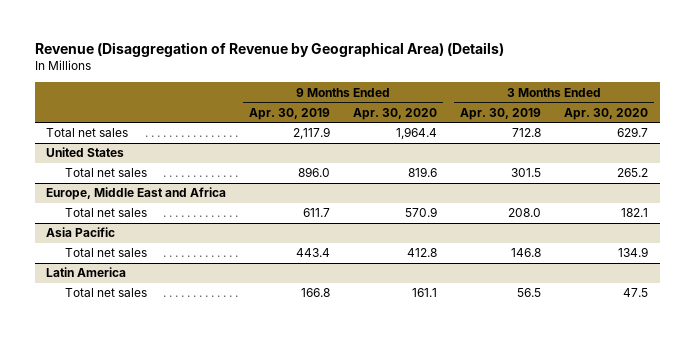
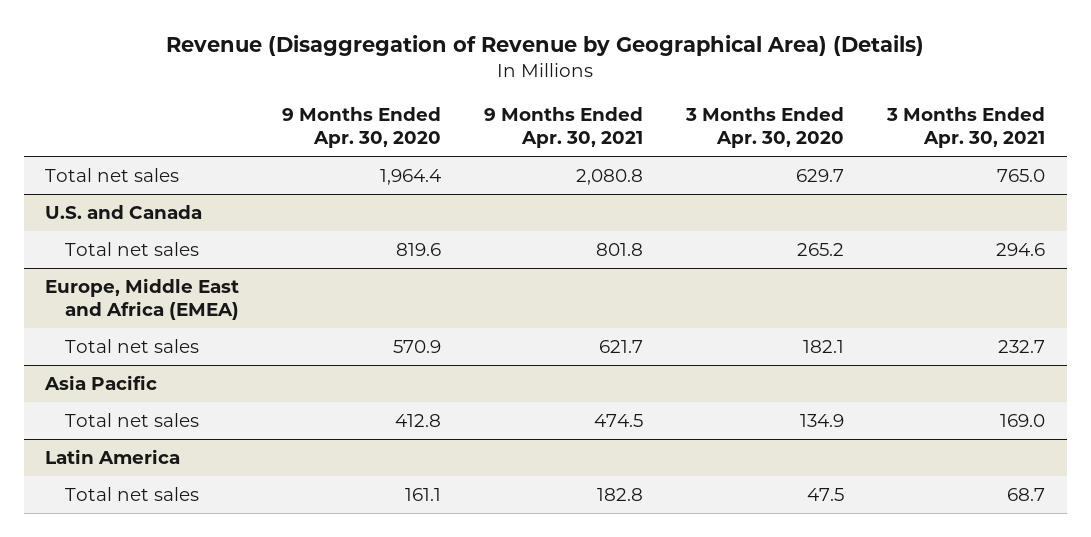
- | 9 Months Ended Apr. 30, 2019 | 9 Months Ended Apr. 30, 2020 | 3 Months Ended Apr. 30, 2019 | 3 Months Ended Apr. 30, 2020
+ | 9 Months Ended Apr. 30, 2020 | 9 Months Ended Apr. 30, 2021 | 3 Months Ended Apr. 30, 2020 | 3 Months Ended Apr. 30, 2021
- United States
+ U.S. and Canada
- Europe, Middle East and Africa
+ Europe, Middle East and Africa (EMEA)

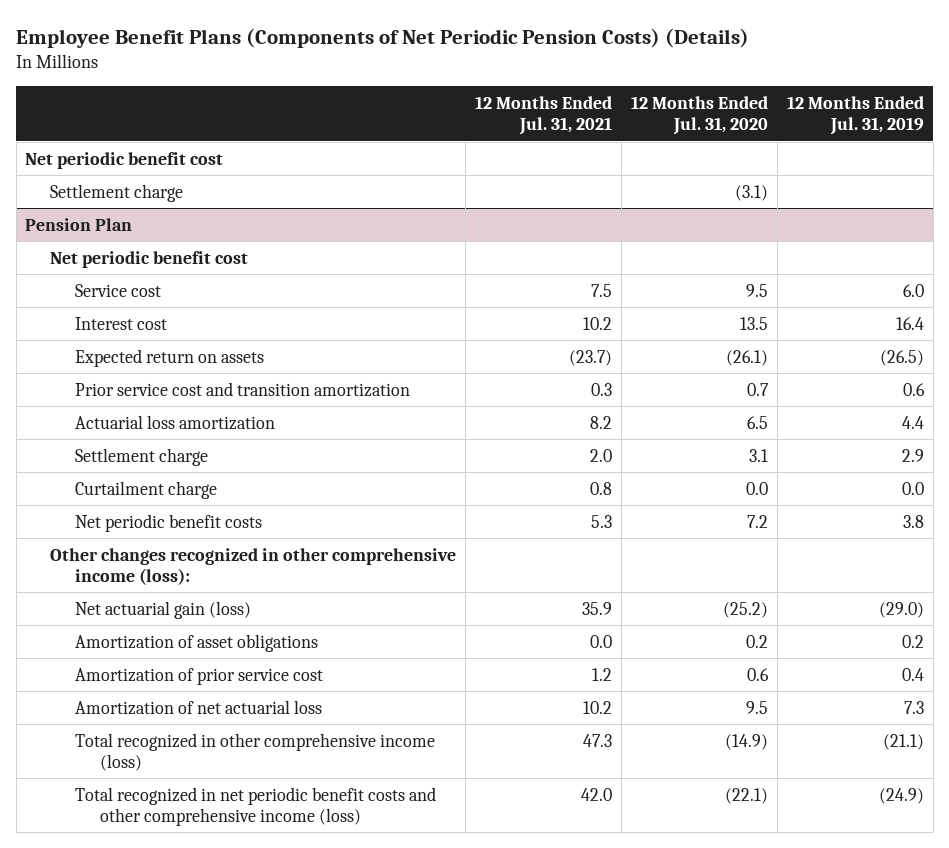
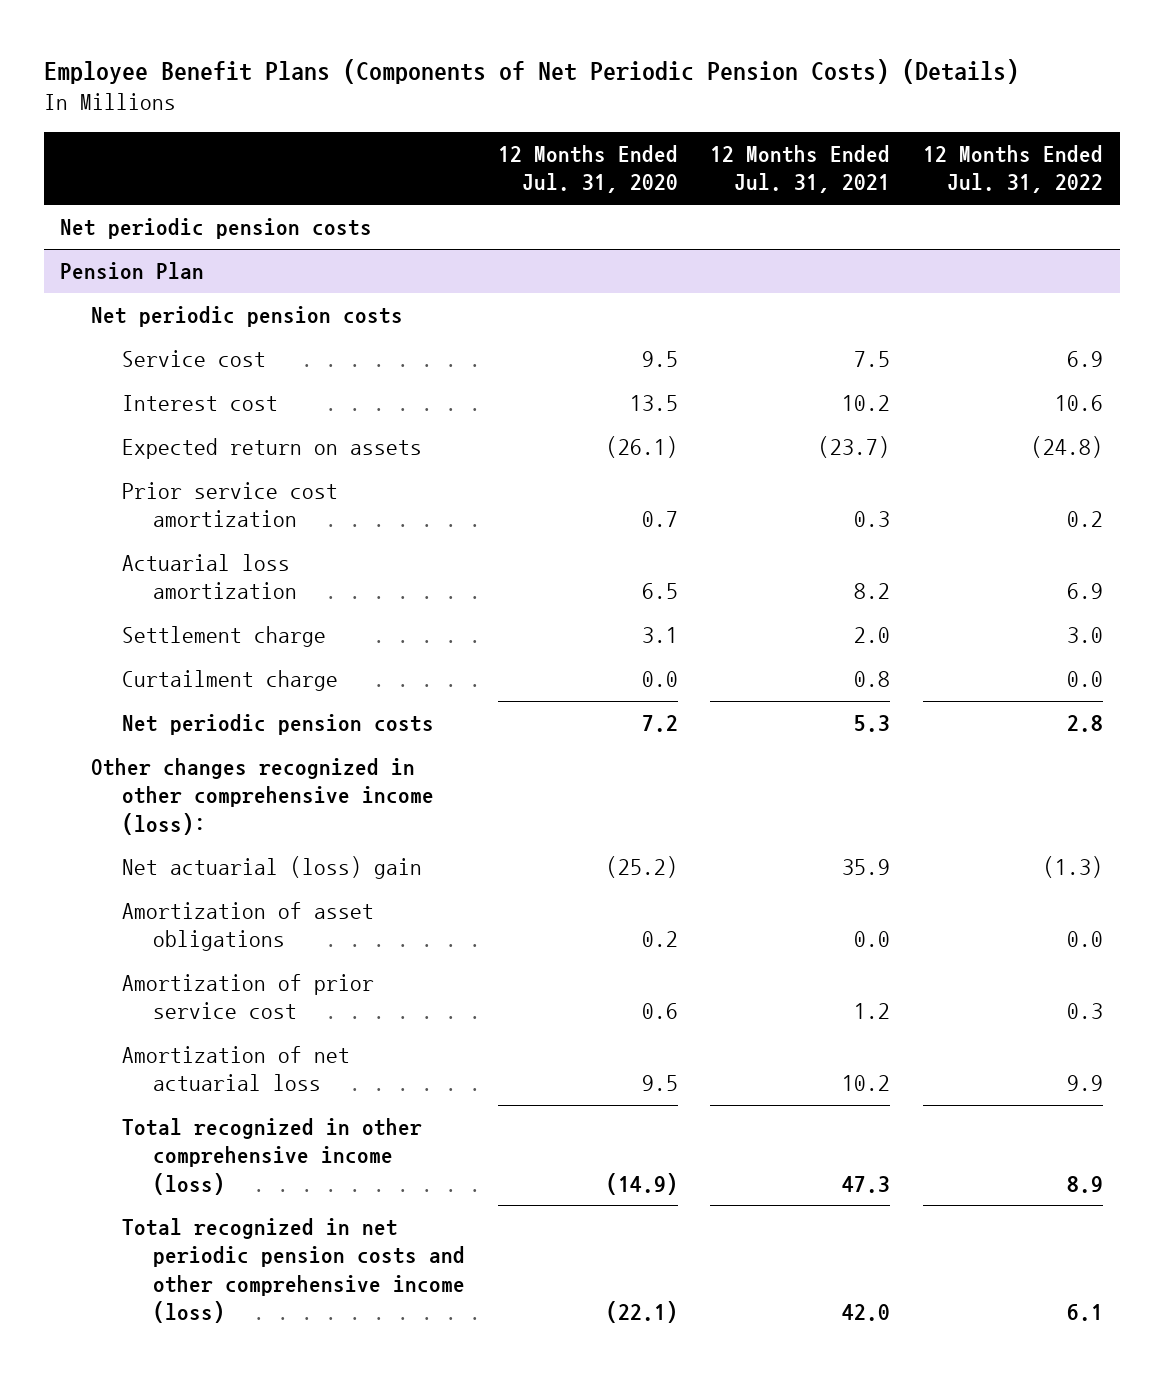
- | 12 Months Ended Jul. 31, 2021 | 12 Months Ended Jul. 31, 2020 | 12 Months Ended Jul. 31, 2019
+ | 12 Months Ended Jul. 31, 2020 | 12 Months Ended Jul. 31, 2021 | 12 Months Ended Jul. 31, 2022
- Net periodic benefit cost
- Settlement charge | | (3.1) |
+ Net periodic pension costs
@ Pension Plan
- Net periodic benefit cost
+ Net periodic pension costs
- Prior service cost and transition amortization | 0.3 | 0.7 | 0.6
+ Prior service cost amortization | 0.7 | 0.3 | 0.2
- Net periodic benefit costs | 5.3 | 7.2 | 3.8
+ Net periodic pension costs | 7.2 | 5.3 | 2.8
- Net actuarial gain (loss) | 35.9 | (25.2) | (29.0)
+ Net actuarial (loss) gain | (25.2) | 35.9 | (1.3)
- Total recognized in net periodic benefit costs and other comprehensive income (loss) | 42.0 | (22.1) | (24.9)
+ Total recognized in net periodic pension costs and other comprehensive income (loss) | (22.1) | 42.0 | 6.1

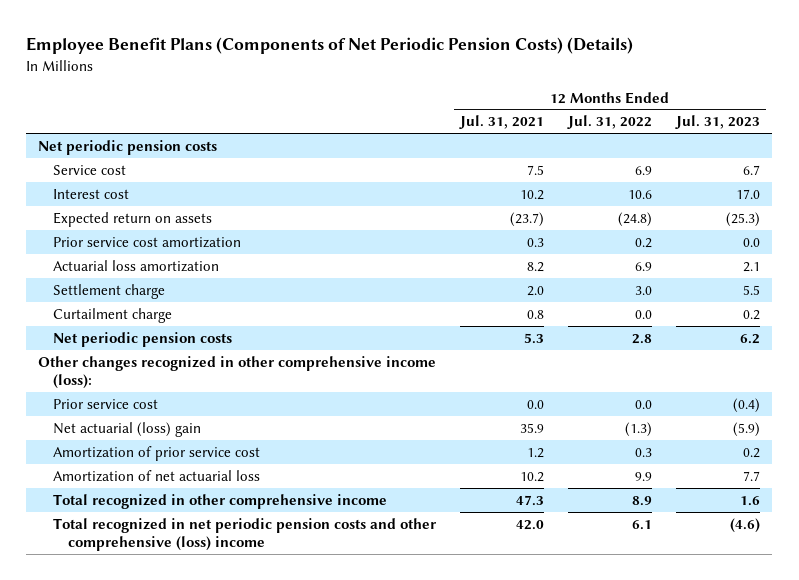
- | 12 Months Ended Jul. 31, 2020 | 12 Months Ended Jul. 31, 2021 | 12 Months Ended Jul. 31, 2022
+ | 12 Months Ended Jul. 31, 2021 | 12 Months Ended Jul. 31, 2022 | 12 Months Ended Jul. 31, 2023
- Pension Plan
- Net periodic pension costs
+ Prior service cost | 0.0 | 0.0 | (0.4)
- Amortization of asset obligations | 0.2 | 0.0 | 0.0
- Total recognized in other comprehensive income (loss) | (14.9) | 47.3 | 8.9
- Total recognized in net periodic pension costs and other comprehensive income (loss) | (22.1) | 42.0 | 6.1
+ Total recognized in other comprehensive income | 47.3 | 8.9 | 1.6
+ Total recognized in net periodic pension costs and other comprehensive (loss) income | 42.0 | 6.1 | (4.6)

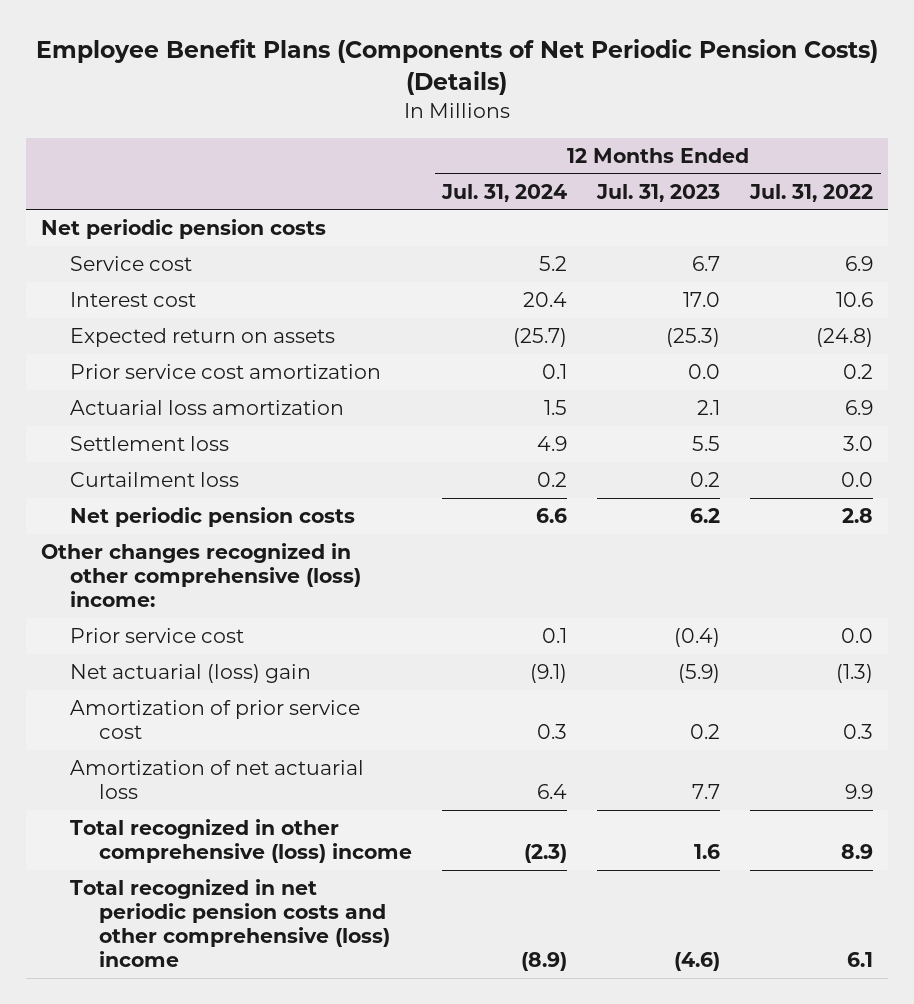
- | 12 Months Ended Jul. 31, 2021 | 12 Months Ended Jul. 31, 2022 | 12 Months Ended Jul. 31, 2023
+ | 12 Months Ended Jul. 31, 2024 | 12 Months Ended Jul. 31, 2023 | 12 Months Ended Jul. 31, 2022
- Settlement charge | 2.0 | 3.0 | 5.5
- Curtailment charge | 0.8 | 0.0 | 0.2
+ Settlement loss | 4.9 | 5.5 | 3.0
+ Curtailment loss | 0.2 | 0.2 | 0.0
- Other changes recognized in other comprehensive income (loss):
+ Other changes recognized in other comprehensive (loss) income:
- Total recognized in other comprehensive income | 47.3 | 8.9 | 1.6
+ Total recognized in other comprehensive (loss) income | (2.3) | 1.6 | 8.9

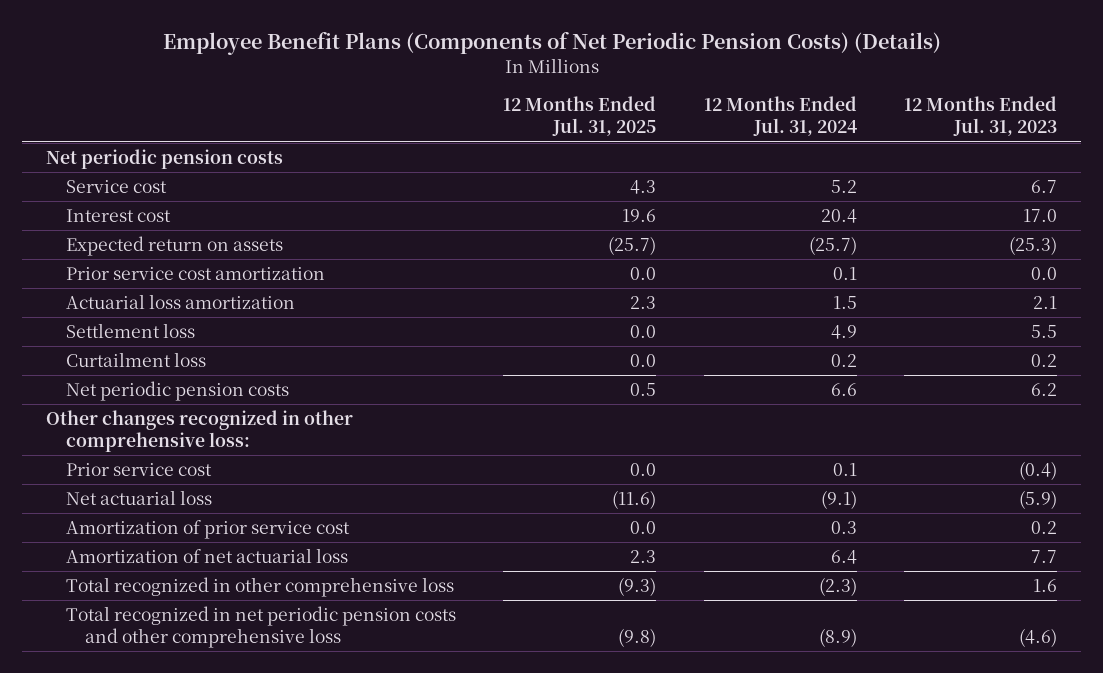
- | 12 Months Ended Jul. 31, 2024 | 12 Months Ended Jul. 31, 2023 | 12 Months Ended Jul. 31, 2022
+ | 12 Months Ended Jul. 31, 2025 | 12 Months Ended Jul. 31, 2024 | 12 Months Ended Jul. 31, 2023
- Other changes recognized in other comprehensive (loss) income:
+ Other changes recognized in other comprehensive loss:
- Net actuarial (loss) gain | (9.1) | (5.9) | (1.3)
+ Net actuarial loss | (11.6) | (9.1) | (5.9)
- Total recognized in other comprehensive (loss) income | (2.3) | 1.6 | 8.9
- Total recognized in net periodic pension costs and other comprehensive (loss) income | (8.9) | (4.6) | 6.1
+ Total recognized in other comprehensive loss | (9.3) | (2.3) | 1.6
+ Total recognized in net periodic pension costs and other comprehensive loss | (9.8) | (8.9) | (4.6)

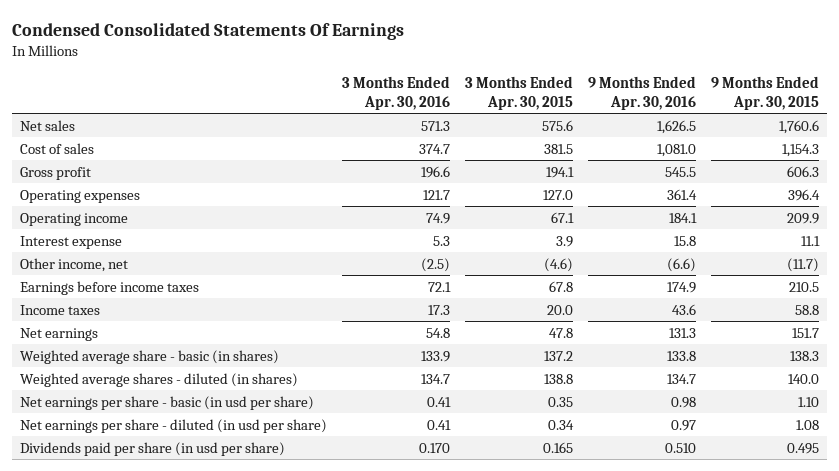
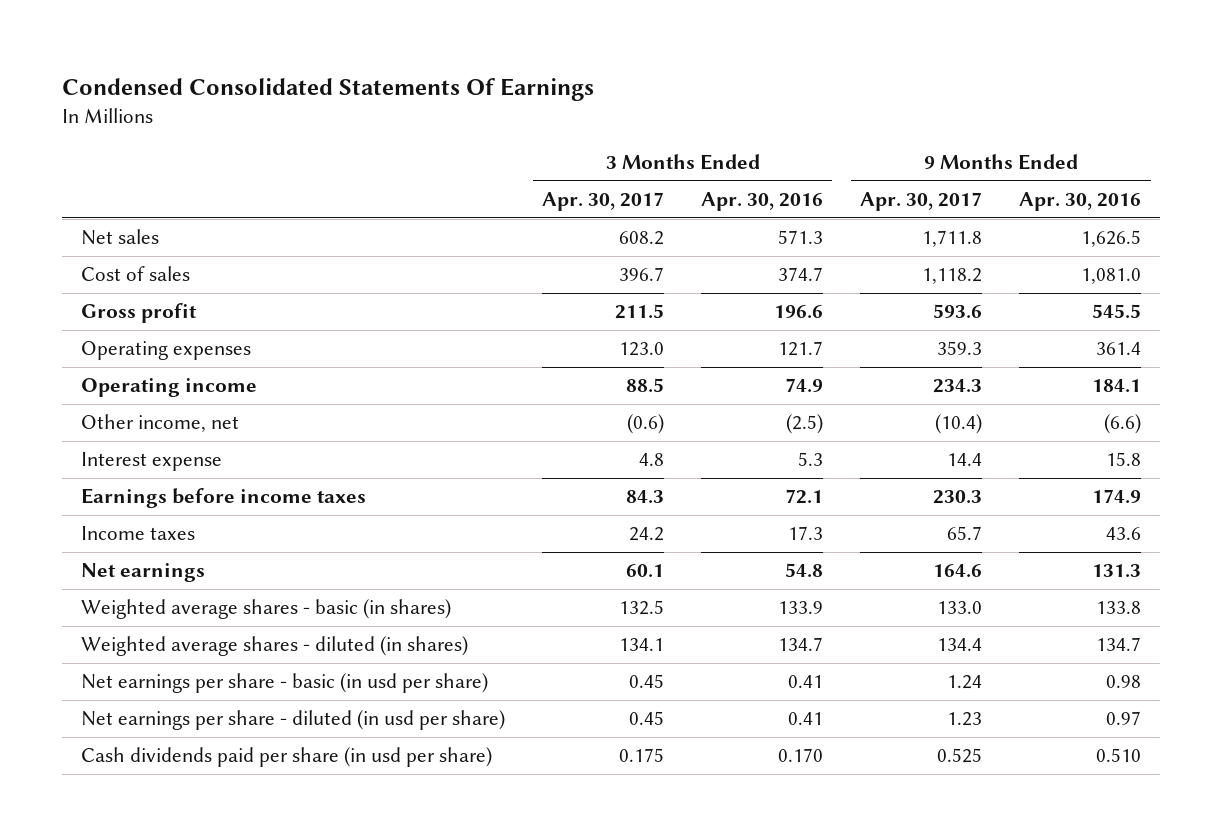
- | 3 Months Ended Apr. 30, 2016 | 3 Months Ended Apr. 30, 2015 | 9 Months Ended Apr. 30, 2016 | 9 Months Ended Apr. 30, 2015
+ | 3 Months Ended Apr. 30, 2017 | 3 Months Ended Apr. 30, 2016 | 9 Months Ended Apr. 30, 2017 | 9 Months Ended Apr. 30, 2016
moved down: Interest expense | 4.8 | 5.3 | 14.4 | 15.8
- Weighted average share - basic (in shares) | 133.9 | 137.2 | 133.8 | 138.3
+ Weighted average shares - basic (in shares) | 132.5 | 133.9 | 133.0 | 133.8
- Dividends paid per share (in usd per share) | 0.170 | 0.165 | 0.510 | 0.495
+ Cash dividends paid per share (in usd per share) | 0.175 | 0.170 | 0.525 | 0.510

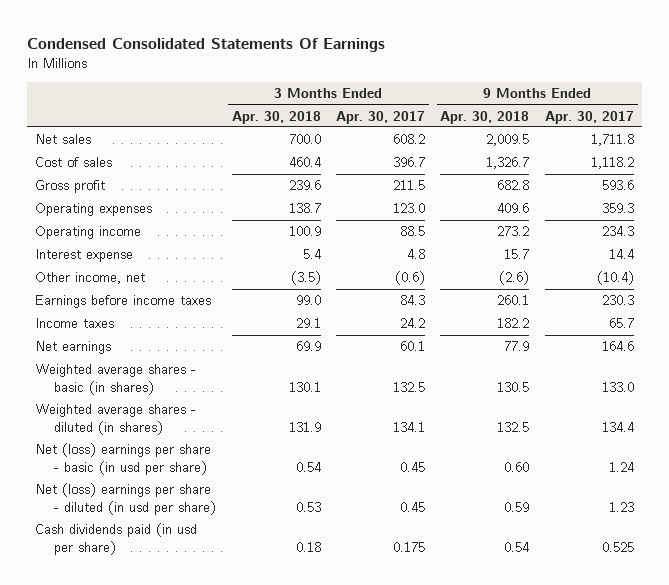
- | 3 Months Ended Apr. 30, 2017 | 3 Months Ended Apr. 30, 2016 | 9 Months Ended Apr. 30, 2017 | 9 Months Ended Apr. 30, 2016
+ | 3 Months Ended Apr. 30, 2018 | 3 Months Ended Apr. 30, 2017 | 9 Months Ended Apr. 30, 2018 | 9 Months Ended Apr. 30, 2017
moved down: Other income, net | (3.5) | (0.6) | (2.6) | (10.4)
- Net earnings per share - basic (in usd per share) | 0.45 | 0.41 | 1.24 | 0.98
- Net earnings per share - diluted (in usd per share) | 0.45 | 0.41 | 1.23 | 0.97
- Cash dividends paid per share (in usd per share) | 0.175 | 0.170 | 0.525 | 0.510
+ Net (loss) earnings per share - basic (in usd per share) | 0.54 | 0.45 | 0.60 | 1.24
+ Net (loss) earnings per share - diluted (in usd per share) | 0.53 | 0.45 | 0.59 | 1.23
+ Cash dividends paid (in usd per share) | 0.18 | 0.175 | 0.54 | 0.525

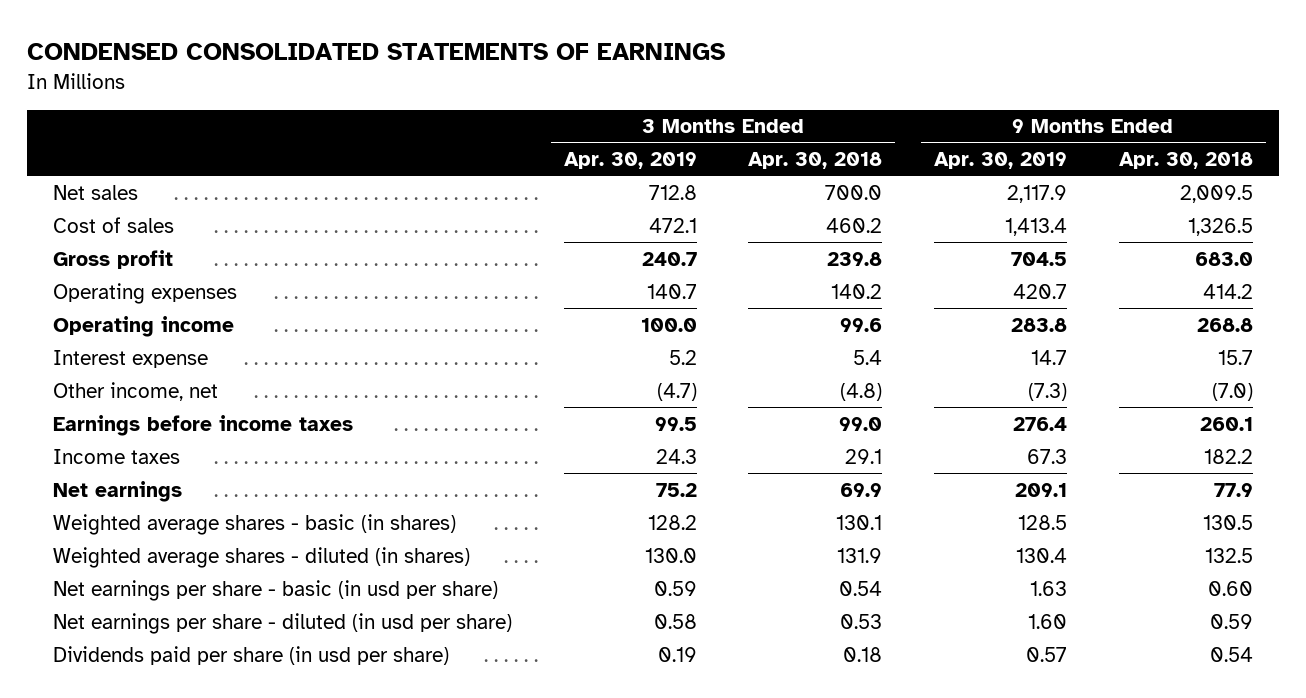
- Condensed Consolidated Statements Of Earnings
+ CONDENSED CONSOLIDATED STATEMENTS OF EARNINGS
- | 3 Months Ended Apr. 30, 2018 | 3 Months Ended Apr. 30, 2017 | 9 Months Ended Apr. 30, 2018 | 9 Months Ended Apr. 30, 2017
+ | 3 Months Ended Apr. 30, 2019 | 3 Months Ended Apr. 30, 2018 | 9 Months Ended Apr. 30, 2019 | 9 Months Ended Apr. 30, 2018
- Cost of sales | 460.4 | 396.7 | 1,326.7 | 1,118.2
- Gross profit | 239.6 | 211.5 | 682.8 | 593.6
- Operating expenses | 138.7 | 123.0 | 409.6 | 359.3
- Operating income | 100.9 | 88.5 | 273.2 | 234.3
+ Cost of sales | 472.1 | 460.2 | 1,413.4 | 1,326.5
+ Gross profit | 240.7 | 239.8 | 704.5 | 683.0
+ Operating expenses | 140.7 | 140.2 | 420.7 | 414.2
+ Operating income | 100.0 | 99.6 | 283.8 | 268.8
- Other income, net | (3.5) | (0.6) | (2.6) | (10.4)
+ Other income, net | (4.7) | (4.8) | (7.3) | (7.0)
- Net (loss) earnings per share - basic (in usd per share) | 0.54 | 0.45 | 0.60 | 1.24
- Net (loss) earnings per share - diluted (in usd per share) | 0.53 | 0.45 | 0.59 | 1.23
- Cash dividends paid (in usd per share) | 0.18 | 0.175 | 0.54 | 0.525
+ Net earnings per share - basic (in usd per share) | 0.59 | 0.54 | 1.63 | 0.60
+ Net earnings per share - diluted (in usd per share) | 0.58 | 0.53 | 1.60 | 0.59
+ Dividends paid per share (in usd per share) | 0.19 | 0.18 | 0.57 | 0.54

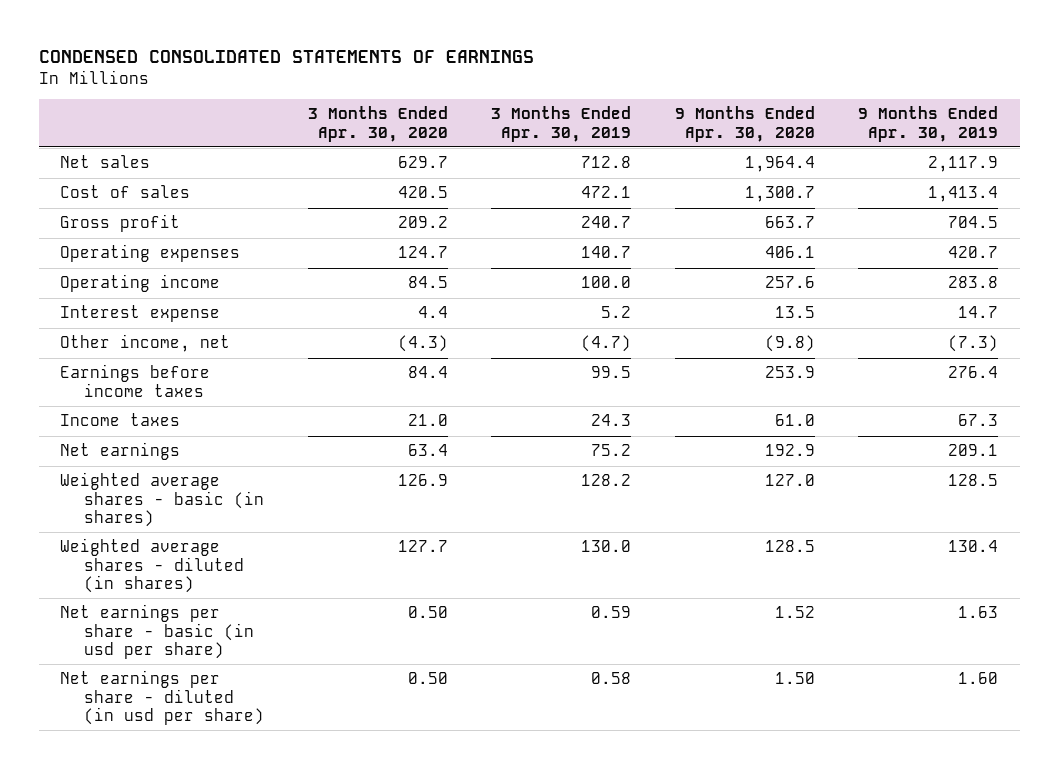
- | 3 Months Ended Apr. 30, 2019 | 3 Months Ended Apr. 30, 2018 | 9 Months Ended Apr. 30, 2019 | 9 Months Ended Apr. 30, 2018
+ | 3 Months Ended Apr. 30, 2020 | 3 Months Ended Apr. 30, 2019 | 9 Months Ended Apr. 30, 2020 | 9 Months Ended Apr. 30, 2019
- Dividends paid per share (in usd per share) | 0.19 | 0.18 | 0.57 | 0.54

